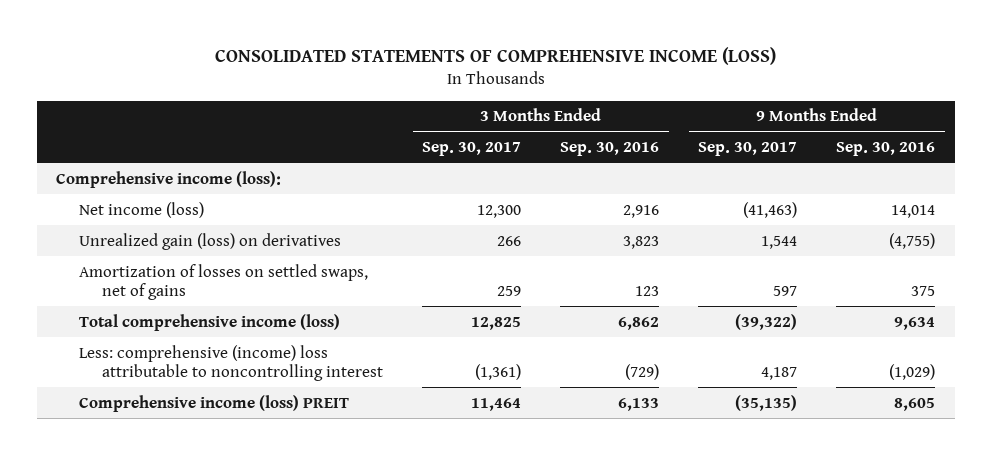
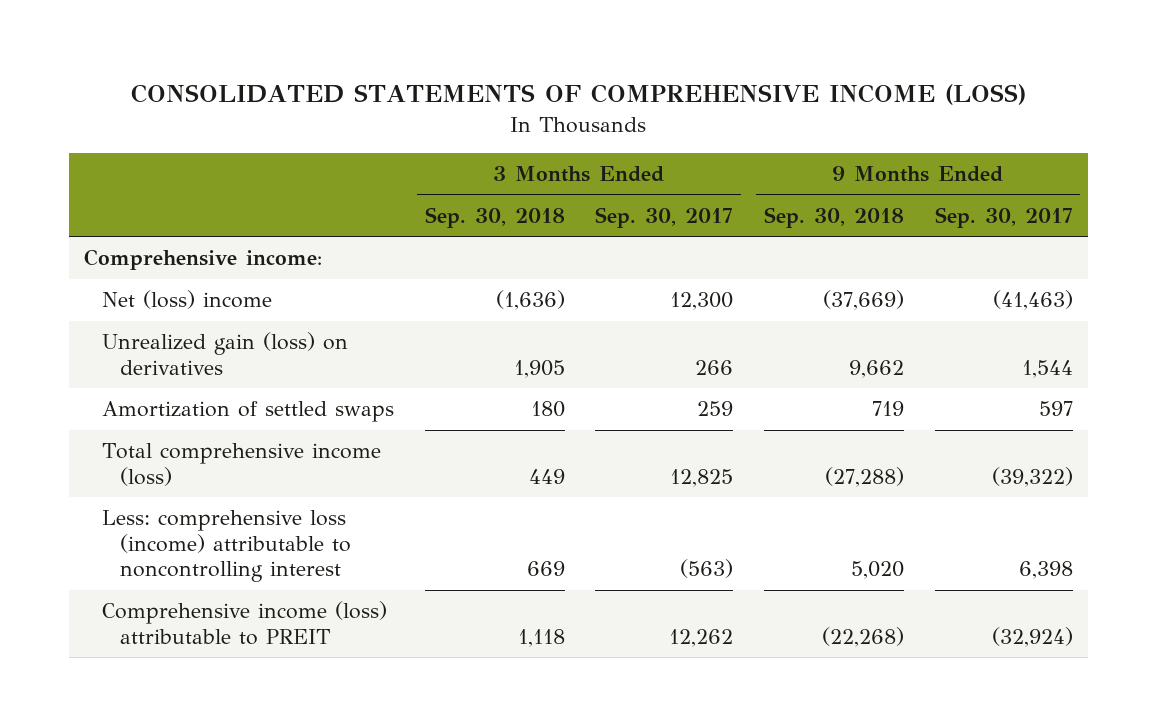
- | 3 Months Ended Sep. 30, 2017 | 3 Months Ended Sep. 30, 2016 | 9 Months Ended Sep. 30, 2017 | 9 Months Ended Sep. 30, 2016
+ | 3 Months Ended Sep. 30, 2018 | 3 Months Ended Sep. 30, 2017 | 9 Months Ended Sep. 30, 2018 | 9 Months Ended Sep. 30, 2017
- Comprehensive income (loss):
- Net income (loss) | 12,300 | 2,916 | (41,463) | 14,014
+ Comprehensive income:
+ Net (loss) income | (1,636) | 12,300 | (37,669) | (41,463)
- Amortization of losses on settled swaps, net of gains | 259 | 123 | 597 | 375
+ Amortization of settled swaps | 180 | 259 | 719 | 597
- Less: comprehensive (income) loss attributable to noncontrolling interest | (1,361) | (729) | 4,187 | (1,029)
- Comprehensive income (loss) PREIT | 11,464 | 6,133 | (35,135) | 8,605
+ Less: comprehensive loss (income) attributable to noncontrolling interest | 669 | (563) | 5,020 | 6,398
+ Comprehensive income (loss) attributable to PREIT | 1,118 | 12,262 | (22,268) | (32,924)

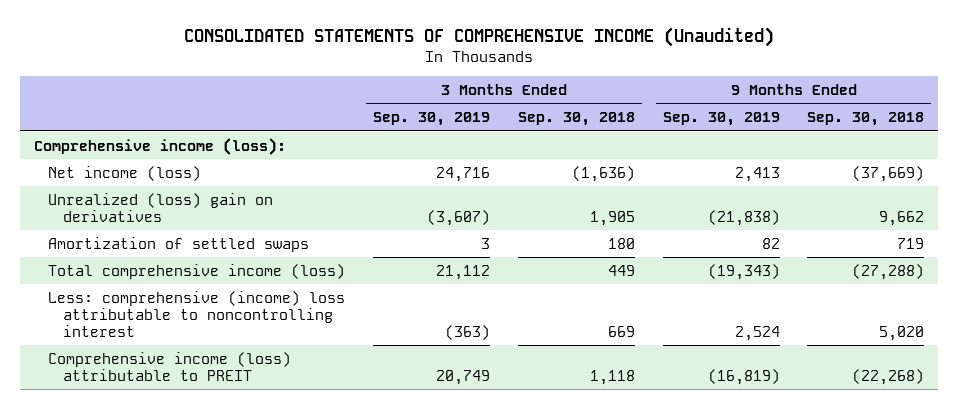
- CONSOLIDATED STATEMENTS OF COMPREHENSIVE INCOME (LOSS)
+ CONSOLIDATED STATEMENTS OF COMPREHENSIVE INCOME (Unaudited)
- | 3 Months Ended Sep. 30, 2018 | 3 Months Ended Sep. 30, 2017 | 9 Months Ended Sep. 30, 2018 | 9 Months Ended Sep. 30, 2017
+ | 3 Months Ended Sep. 30, 2019 | 3 Months Ended Sep. 30, 2018 | 9 Months Ended Sep. 30, 2019 | 9 Months Ended Sep. 30, 2018
- Comprehensive income:
- Net (loss) income | (1,636) | 12,300 | (37,669) | (41,463)
- Unrealized gain (loss) on derivatives | 1,905 | 266 | 9,662 | 1,544
+ Comprehensive income (loss):
+ Net income (loss) | 24,716 | (1,636) | 2,413 | (37,669)
+ Unrealized (loss) gain on derivatives | (3,607) | 1,905 | (21,838) | 9,662
- Less: comprehensive loss (income) attributable to noncontrolling interest | 669 | (563) | 5,020 | 6,398
+ Less: comprehensive (income) loss attributable to noncontrolling interest | (363) | 669 | 2,524 | 5,020

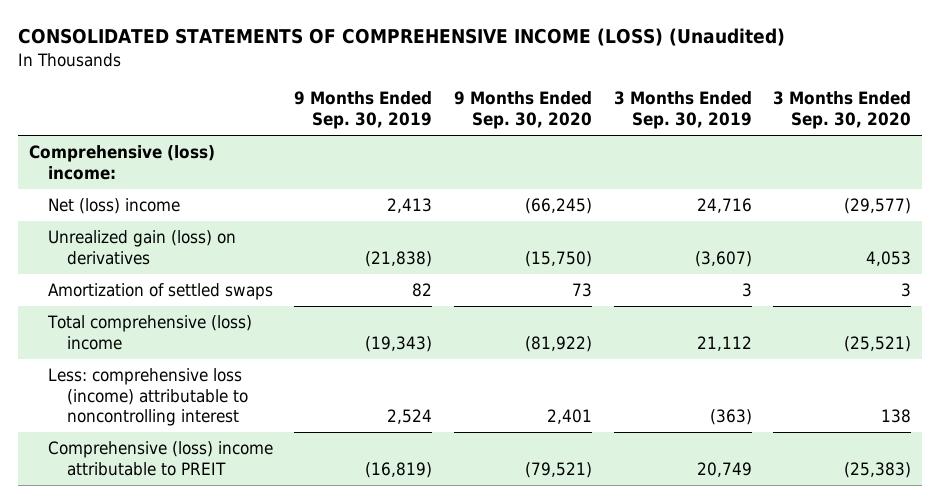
- CONSOLIDATED STATEMENTS OF COMPREHENSIVE INCOME (Unaudited)
+ CONSOLIDATED STATEMENTS OF COMPREHENSIVE INCOME (LOSS) (Unaudited)
- | 3 Months Ended Sep. 30, 2019 | 3 Months Ended Sep. 30, 2018 | 9 Months Ended Sep. 30, 2019 | 9 Months Ended Sep. 30, 2018
+ | 9 Months Ended Sep. 30, 2019 | 9 Months Ended Sep. 30, 2020 | 3 Months Ended Sep. 30, 2019 | 3 Months Ended Sep. 30, 2020
- Comprehensive income (loss):
- Net income (loss) | 24,716 | (1,636) | 2,413 | (37,669)
- Unrealized (loss) gain on derivatives | (3,607) | 1,905 | (21,838) | 9,662
+ Comprehensive (loss) income:
+ Net (loss) income | 2,413 | (66,245) | 24,716 | (29,577)
+ Unrealized gain (loss) on derivatives | (21,838) | (15,750) | (3,607) | 4,053
- Total comprehensive income (loss) | 21,112 | 449 | (19,343) | (27,288)
- Less: comprehensive (income) loss attributable to noncontrolling interest | (363) | 669 | 2,524 | 5,020
- Comprehensive income (loss) attributable to PREIT | 20,749 | 1,118 | (16,819) | (22,268)
+ Total comprehensive (loss) income | (19,343) | (81,922) | 21,112 | (25,521)
+ Less: comprehensive loss (income) attributable to noncontrolling interest | 2,524 | 2,401 | (363) | 138
+ Comprehensive (loss) income attributable to PREIT | (16,819) | (79,521) | 20,749 | (25,383)

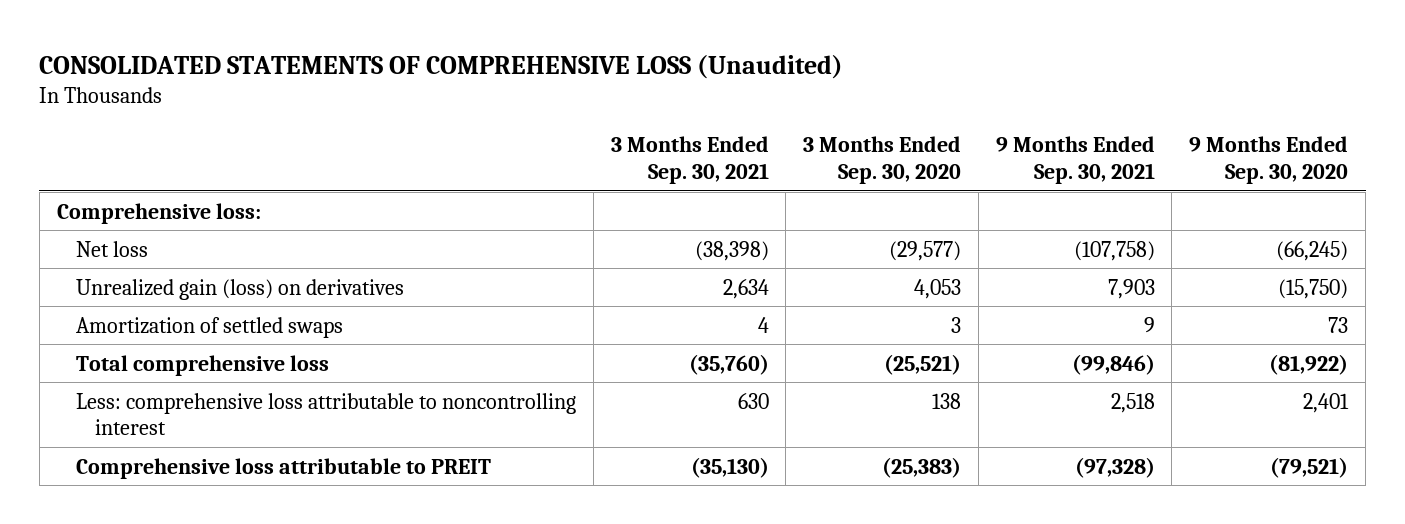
- CONSOLIDATED STATEMENTS OF COMPREHENSIVE INCOME (LOSS) (Unaudited)
+ CONSOLIDATED STATEMENTS OF COMPREHENSIVE LOSS (Unaudited)
- | 9 Months Ended Sep. 30, 2019 | 9 Months Ended Sep. 30, 2020 | 3 Months Ended Sep. 30, 2019 | 3 Months Ended Sep. 30, 2020
+ | 3 Months Ended Sep. 30, 2021 | 3 Months Ended Sep. 30, 2020 | 9 Months Ended Sep. 30, 2021 | 9 Months Ended Sep. 30, 2020
- Comprehensive (loss) income:
- Net (loss) income | 2,413 | (66,245) | 24,716 | (29,577)
+ Comprehensive loss:
+ Net loss | (38,398) | (29,577) | (107,758) | (66,245)
- Total comprehensive (loss) income | (19,343) | (81,922) | 21,112 | (25,521)
- Less: comprehensive loss (income) attributable to noncontrolling interest | 2,524 | 2,401 | (363) | 138
- Comprehensive (loss) income attributable to PREIT | (16,819) | (79,521) | 20,749 | (25,383)
+ Total comprehensive loss | (35,760) | (25,521) | (99,846) | (81,922)
+ Less: comprehensive loss attributable to noncontrolling interest | 630 | 138 | 2,518 | 2,401
+ Comprehensive loss attributable to PREIT | (35,130) | (25,383) | (97,328) | (79,521)

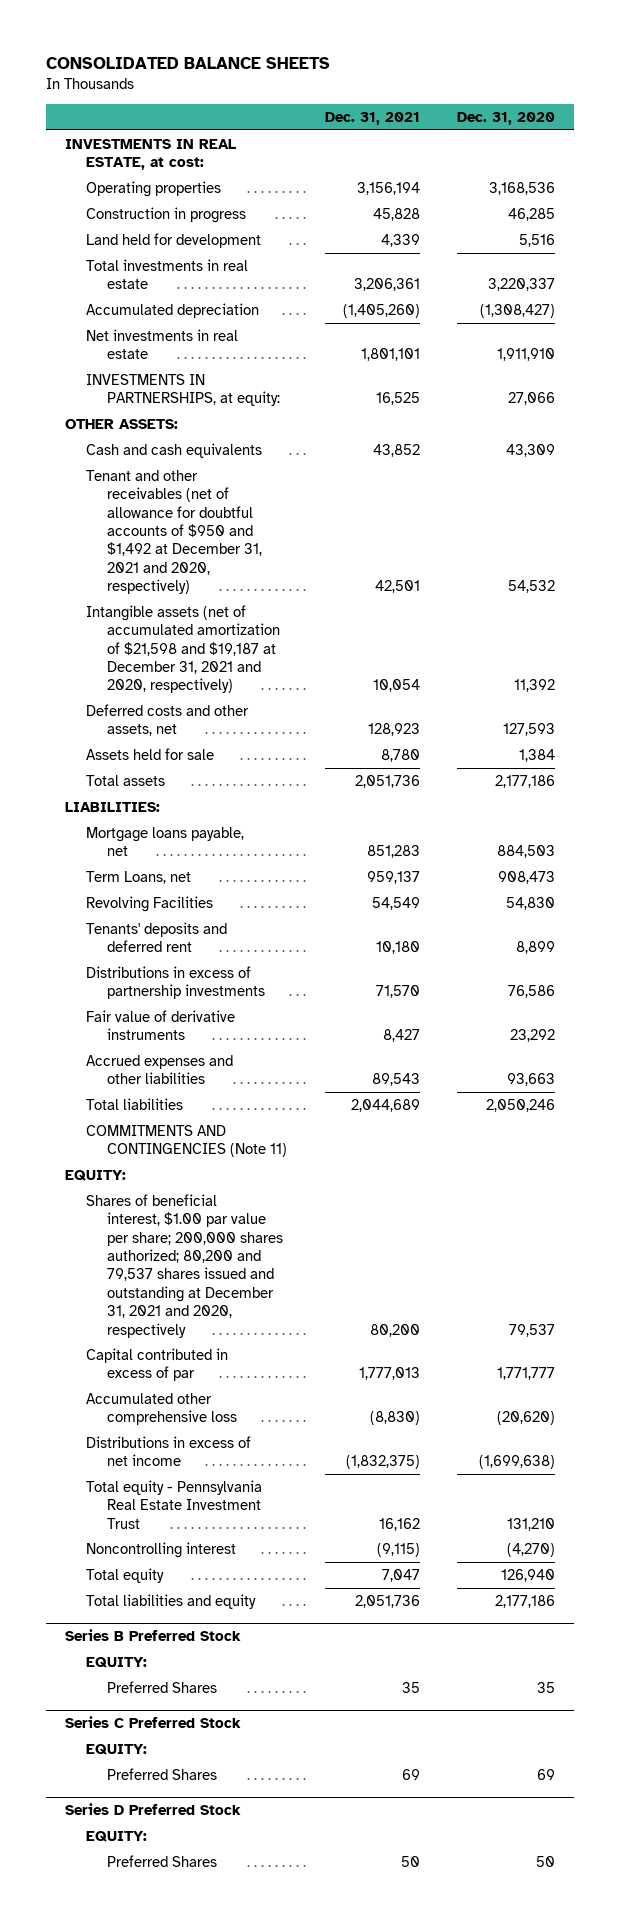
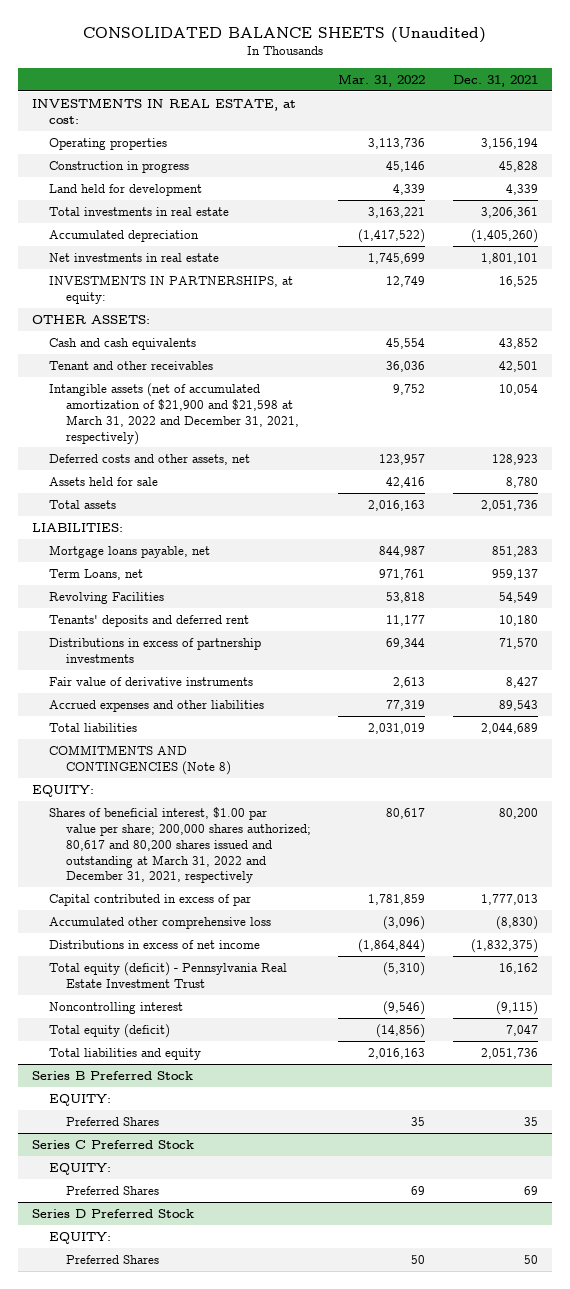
- CONSOLIDATED BALANCE SHEETS
+ CONSOLIDATED BALANCE SHEETS (Unaudited)
- | Dec. 31, 2021 | Dec. 31, 2020
+ | Mar. 31, 2022 | Dec. 31, 2021
- Tenant and other receivables (net of allowance for doubtful accounts of $950 and $1,492 at December 31, 2021 and 2020, respectively) | 42,501 | 54,532
- Intangible assets (net of accumulated amortization of $21,598 and $19,187 at December 31, 2021 and 2020, respectively) | 10,054 | 11,392
+ Tenant and other receivables | 36,036 | 42,501
+ Intangible assets (net of accumulated amortization of $21,900 and $21,598 at March 31, 2022 and December 31, 2021, respectively) | 9,752 | 10,054
- COMMITMENTS AND CONTINGENCIES (Note 11)
+ COMMITMENTS AND CONTINGENCIES (Note 8)
- Shares of beneficial interest, $1.00 par value per share; 200,000 shares authorized; 80,200 and 79,537 shares issued and outstanding at December 31, 2021 and 2020, respectively | 80,200 | 79,537
+ Shares of beneficial interest, $1.00 par value per share; 200,000 shares authorized; 80,617 and 80,200 shares issued and outstanding at March 31, 2022 and December 31, 2021, respectively | 80,617 | 80,200
- Total equity - Pennsylvania Real Estate Investment Trust | 16,162 | 131,210
+ Total equity (deficit) - Pennsylvania Real Estate Investment Trust | (5,310) | 16,162
- Total equity | 7,047 | 126,940
+ Total equity (deficit) | (14,856) | 7,047

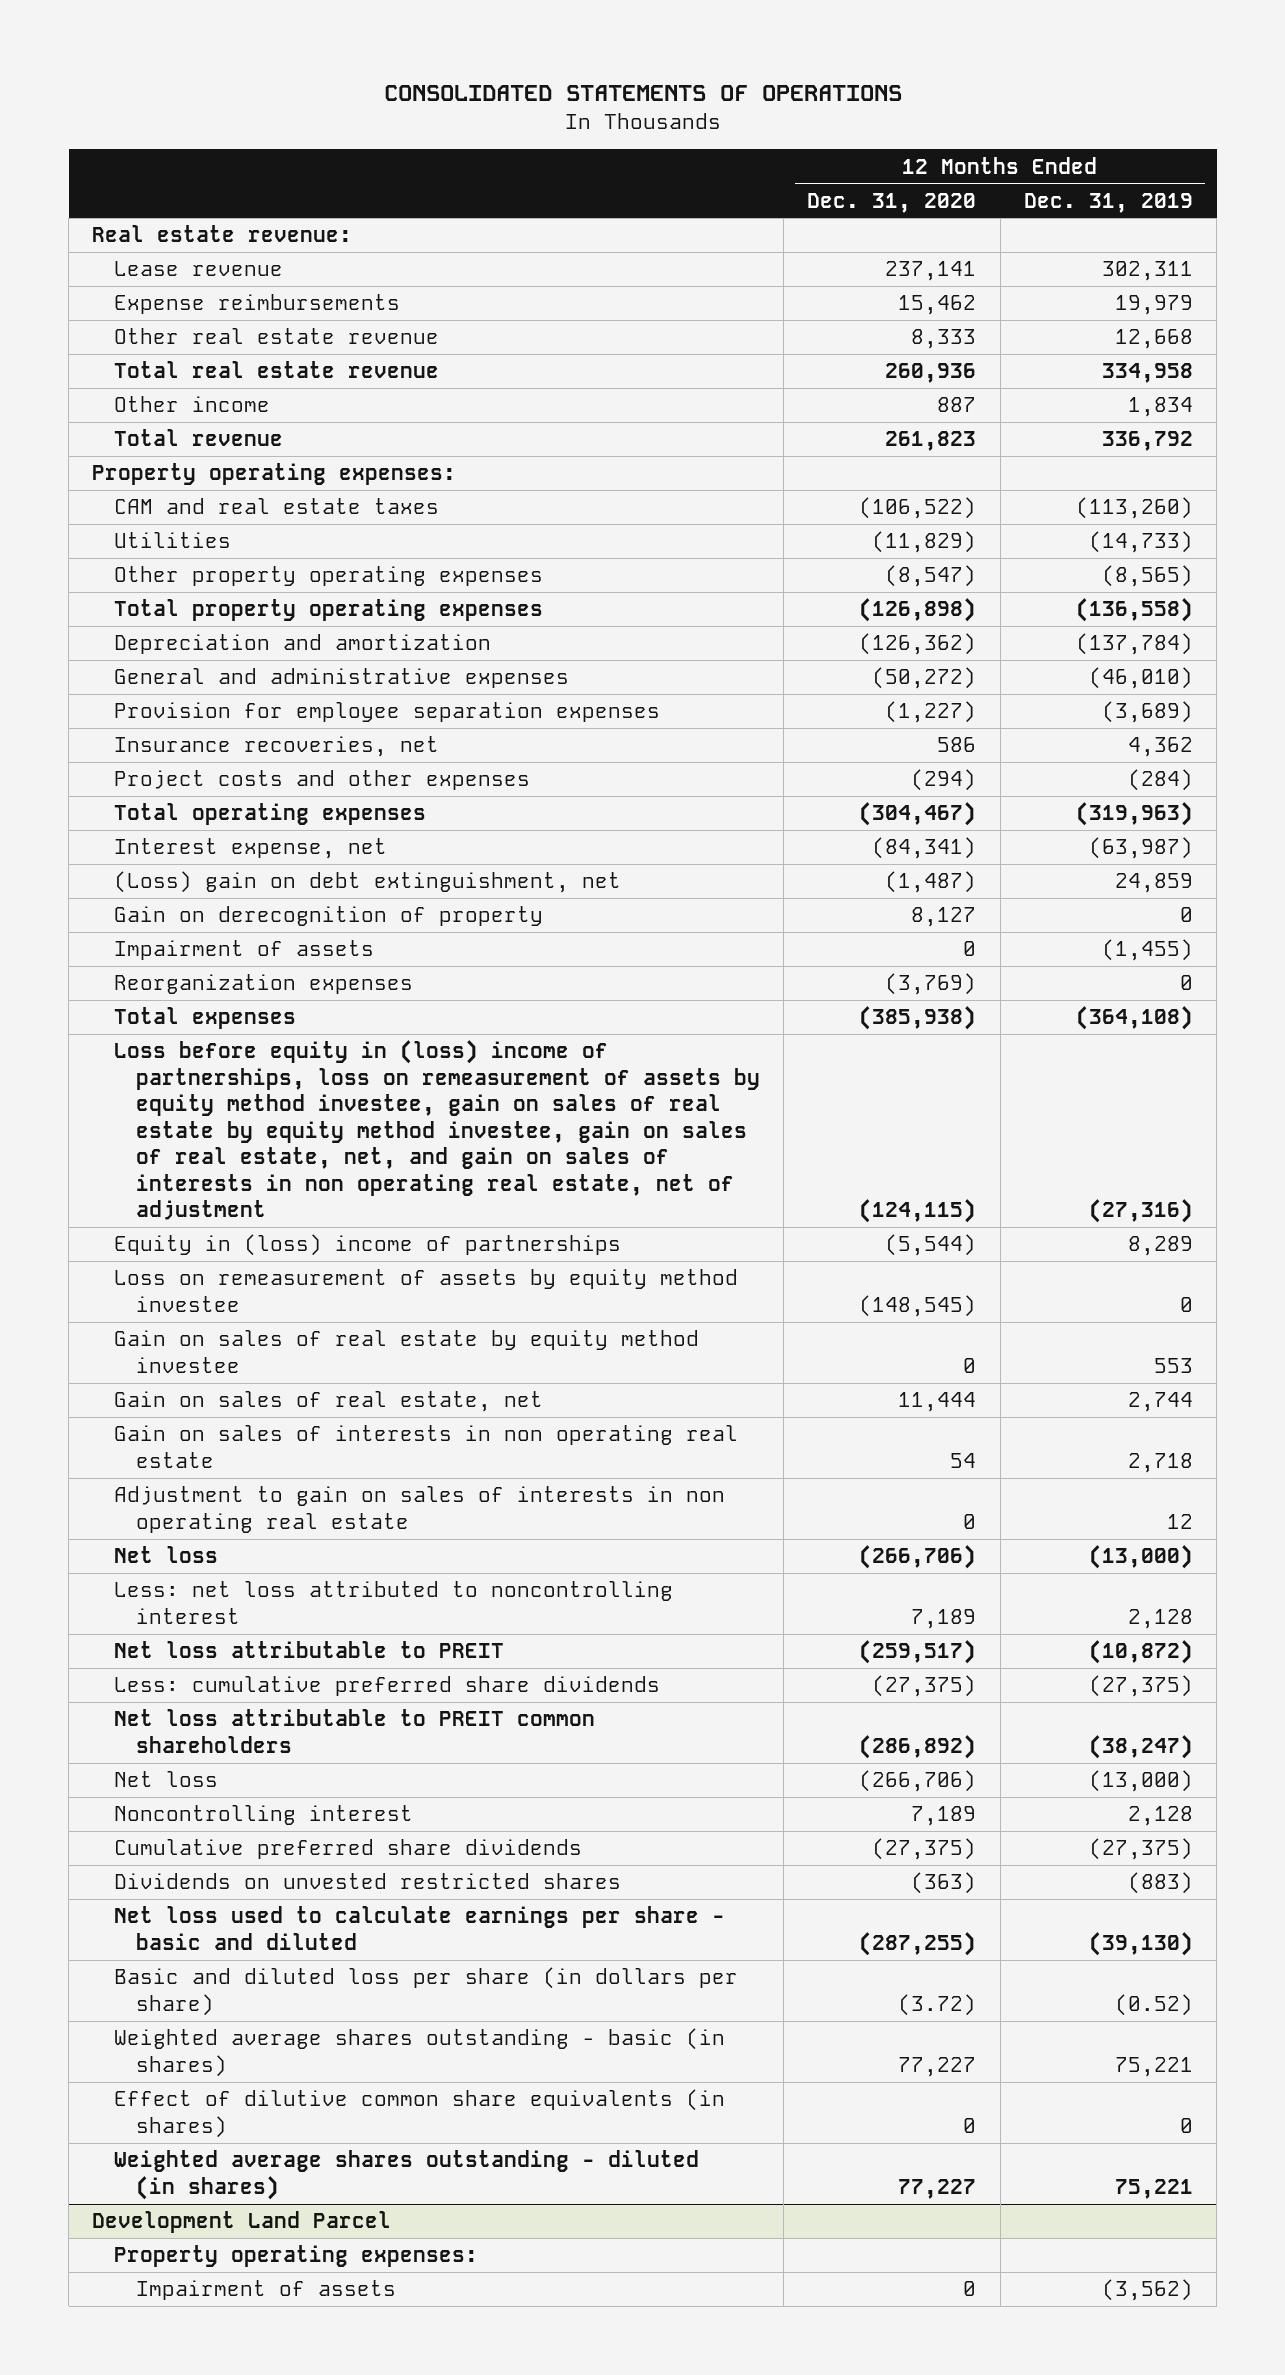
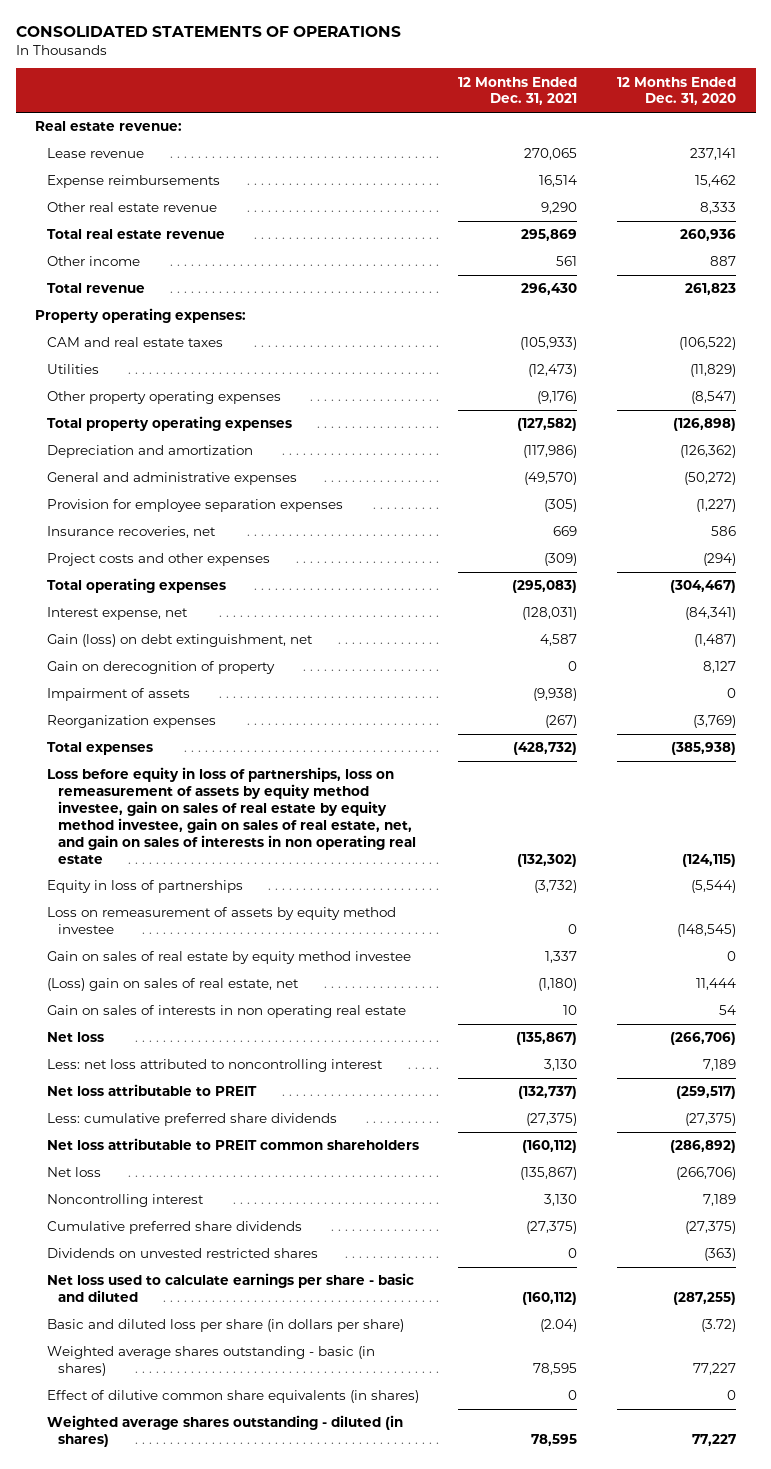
- | 12 Months Ended Dec. 31, 2020 | 12 Months Ended Dec. 31, 2019
+ | 12 Months Ended Dec. 31, 2021 | 12 Months Ended Dec. 31, 2020
- (Loss) gain on debt extinguishment, net | (1,487) | 24,859
+ Gain (loss) on debt extinguishment, net | 4,587 | (1,487)
- Loss before equity in (loss) income of partnerships, loss on remeasurement of assets by equity method investee, gain on sales of real estate by equity method investee, gain on sales of real estate, net, and gain on sales of interests in non operating real estate, net of adjustment | (124,115) | (27,316)
- Equity in (loss) income of partnerships | (5,544) | 8,289
+ Loss before equity in loss of partnerships, loss on remeasurement of assets by equity method investee, gain on sales of real estate by equity method investee, gain on sales of real estate, net, and gain on sales of interests in non operating real estate | (132,302) | (124,115)
+ Equity in loss of partnerships | (3,732) | (5,544)
- Gain on sales of real estate, net | 11,444 | 2,744
+ (Loss) gain on sales of real estate, net | (1,180) | 11,444
- Adjustment to gain on sales of interests in non operating real estate | 0 | 12
- Development Land Parcel
- Property operating expenses:
- Impairment of assets | 0 | (3,562)

